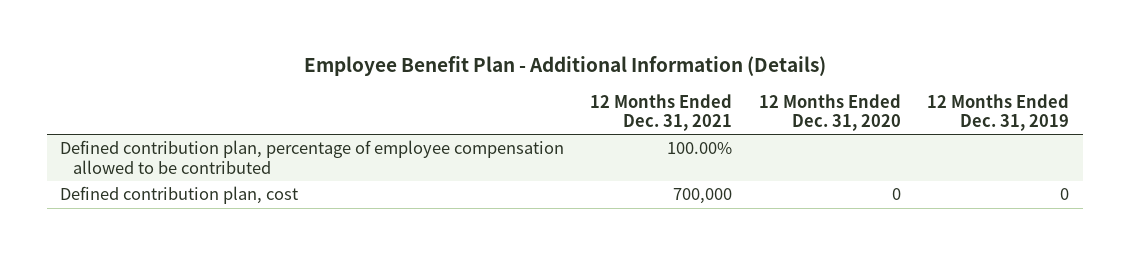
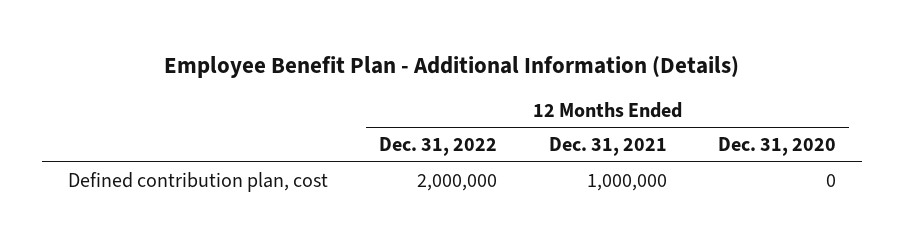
- | 12 Months Ended Dec. 31, 2021 | 12 Months Ended Dec. 31, 2020 | 12 Months Ended Dec. 31, 2019
+ | 12 Months Ended Dec. 31, 2022 | 12 Months Ended Dec. 31, 2021 | 12 Months Ended Dec. 31, 2020
- Defined contribution plan, percentage of employee compensation allowed to be contributed | 100.00% | |
- Defined contribution plan, cost | 700,000 | 0 | 0
+ Defined contribution plan, cost | 2,000,000 | 1,000,000 | 0

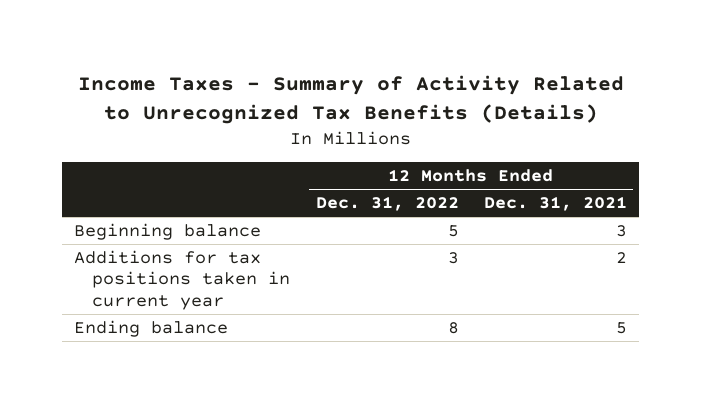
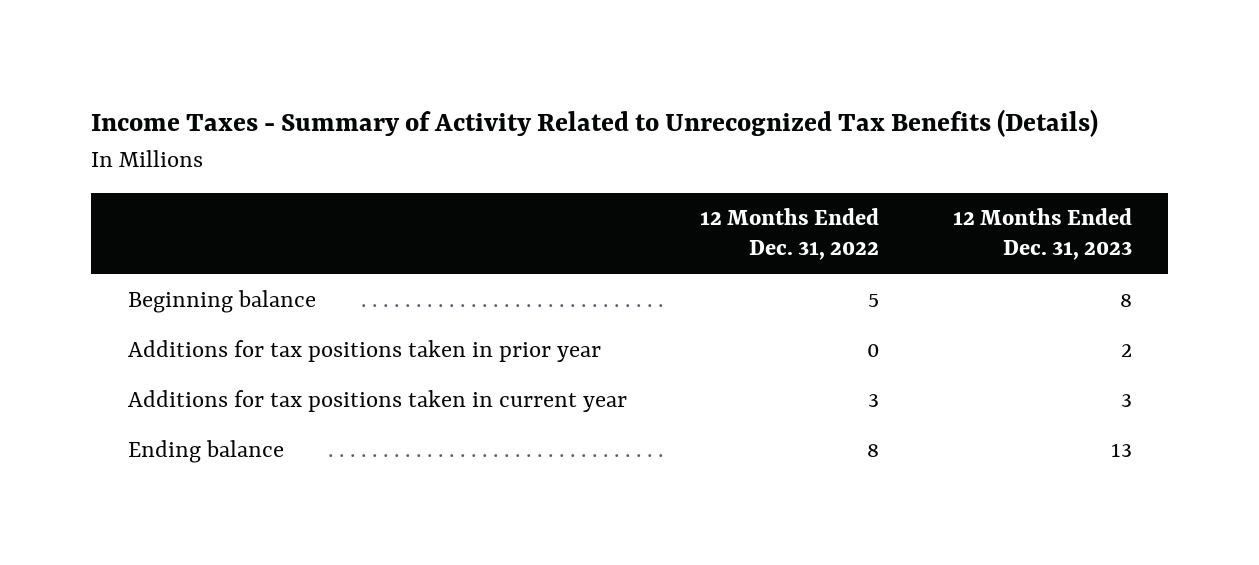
- | 12 Months Ended Dec. 31, 2022 | 12 Months Ended Dec. 31, 2021
+ | 12 Months Ended Dec. 31, 2022 | 12 Months Ended Dec. 31, 2023
+ Additions for tax positions taken in prior year | 0 | 2

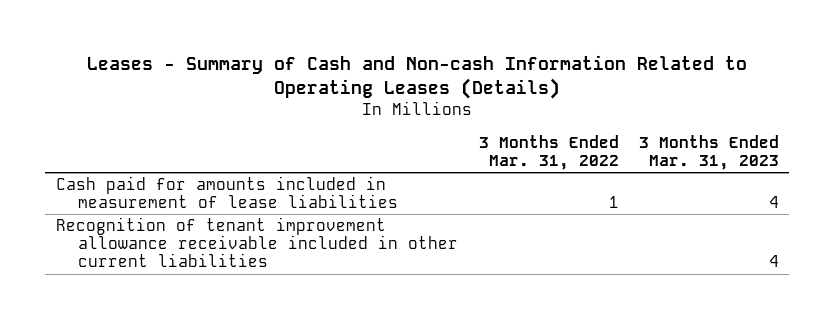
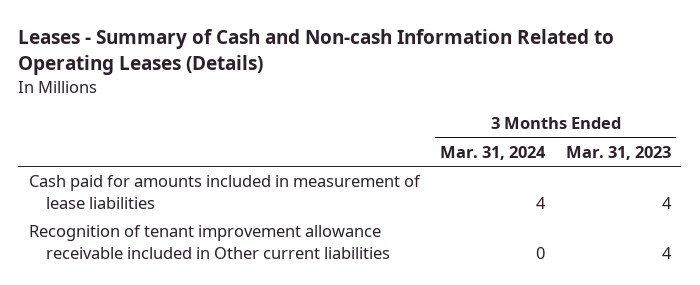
- | 3 Months Ended Mar. 31, 2022 | 3 Months Ended Mar. 31, 2023
+ | 3 Months Ended Mar. 31, 2024 | 3 Months Ended Mar. 31, 2023
- Recognition of tenant improvement allowance receivable included in other current liabilities | | 4
+ Recognition of tenant improvement allowance receivable included in Other current liabilities | 0 | 4

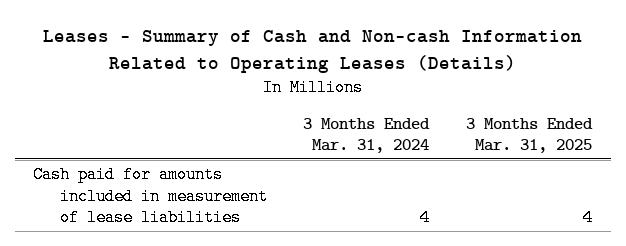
- | 3 Months Ended Mar. 31, 2024 | 3 Months Ended Mar. 31, 2023
+ | 3 Months Ended Mar. 31, 2024 | 3 Months Ended Mar. 31, 2025
- Recognition of tenant improvement allowance receivable included in Other current liabilities | 0 | 4

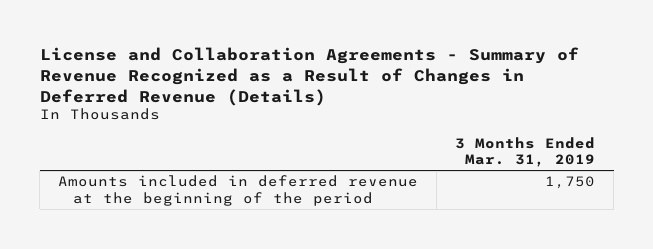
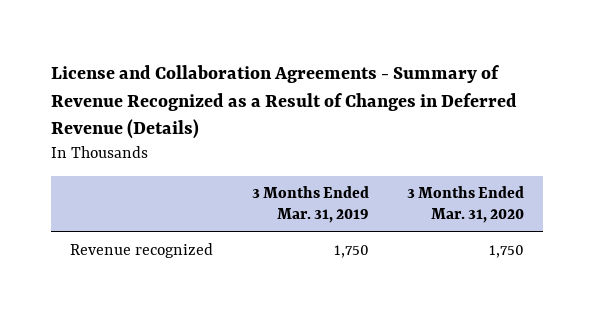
- | 3 Months Ended Mar. 31, 2019
+ | 3 Months Ended Mar. 31, 2019 | 3 Months Ended Mar. 31, 2020
- Amounts included in deferred revenue at the beginning of the period | 1,750
+ Revenue recognized | 1,750 | 1,750

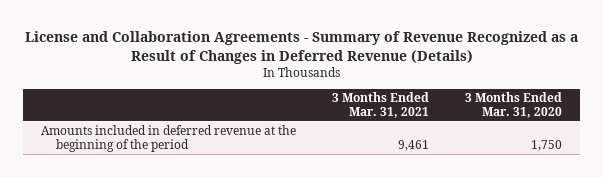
- | 3 Months Ended Mar. 31, 2019 | 3 Months Ended Mar. 31, 2020
+ | 3 Months Ended Mar. 31, 2021 | 3 Months Ended Mar. 31, 2020
- Revenue recognized | 1,750 | 1,750
+ Amounts included in deferred revenue at the beginning of the period | 9,461 | 1,750

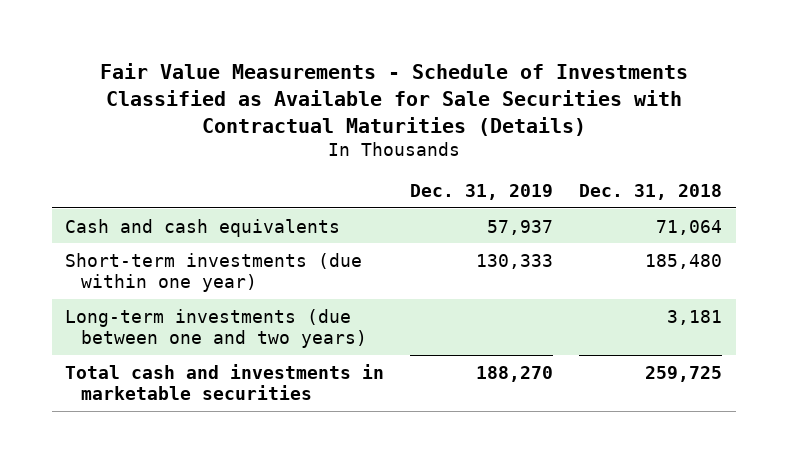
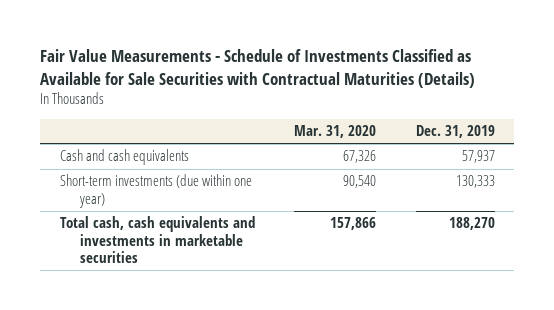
- | Dec. 31, 2019 | Dec. 31, 2018
+ | Mar. 31, 2020 | Dec. 31, 2019
- Long-term investments (due between one and two years) | | 3,181
- Total cash and investments in marketable securities | 188,270 | 259,725
+ Total cash, cash equivalents and investments in marketable securities | 157,866 | 188,270

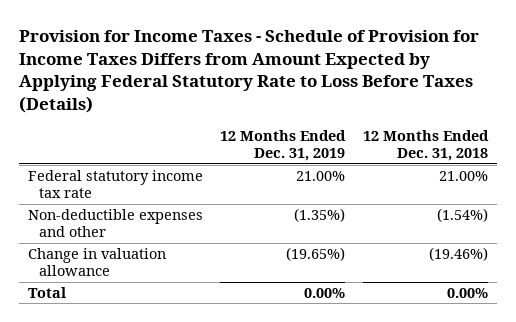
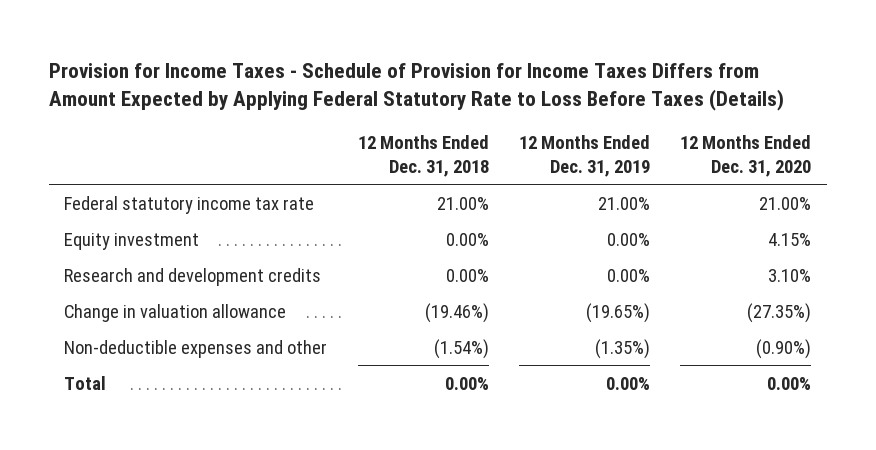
- | 12 Months Ended Dec. 31, 2019 | 12 Months Ended Dec. 31, 2018
+ | 12 Months Ended Dec. 31, 2018 | 12 Months Ended Dec. 31, 2019 | 12 Months Ended Dec. 31, 2020
+ Equity investment | 0.00% | 0.00% | 4.15%
+ Research and development credits | 0.00% | 0.00% | 3.10%
moved down: Non-deductible expenses and other | (1.54%) | (1.35%) | (0.90%)

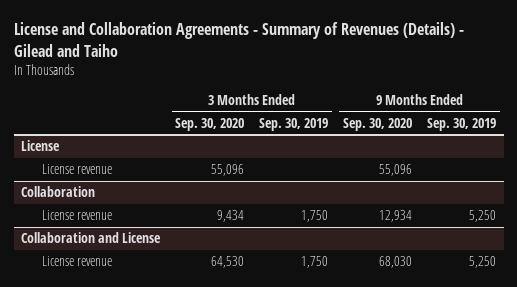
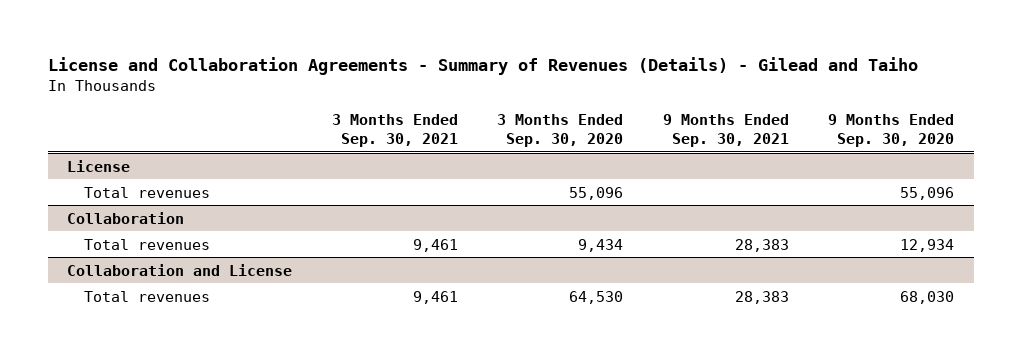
- | 3 Months Ended Sep. 30, 2020 | 3 Months Ended Sep. 30, 2019 | 9 Months Ended Sep. 30, 2020 | 9 Months Ended Sep. 30, 2019
+ | 3 Months Ended Sep. 30, 2021 | 3 Months Ended Sep. 30, 2020 | 9 Months Ended Sep. 30, 2021 | 9 Months Ended Sep. 30, 2020
@ License
- License revenue | 55,096 | | 55,096 |
+ Total revenues | | 55,096 | | 55,096
@ Collaboration
- License revenue | 9,434 | 1,750 | 12,934 | 5,250
+ Total revenues | 9,461 | 9,434 | 28,383 | 12,934
@ Collaboration and License
- License revenue | 64,530 | 1,750 | 68,030 | 5,250
+ Total revenues | 9,461 | 64,530 | 28,383 | 68,030

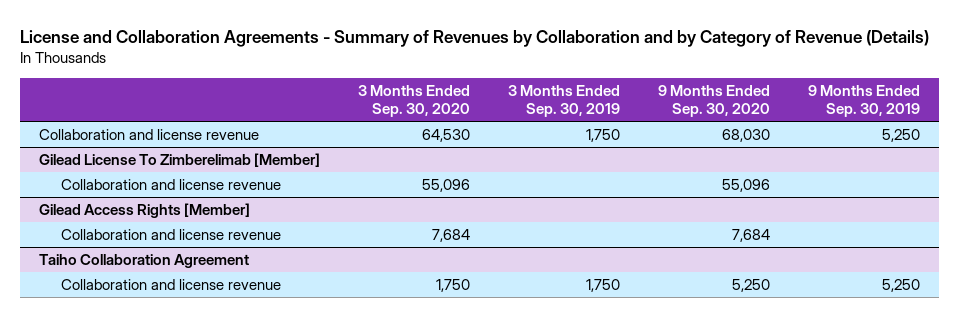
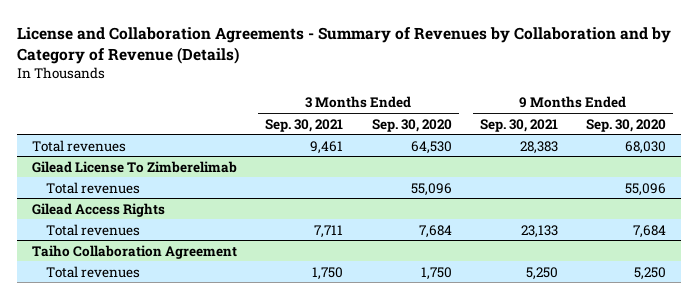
- | 3 Months Ended Sep. 30, 2020 | 3 Months Ended Sep. 30, 2019 | 9 Months Ended Sep. 30, 2020 | 9 Months Ended Sep. 30, 2019
+ | 3 Months Ended Sep. 30, 2021 | 3 Months Ended Sep. 30, 2020 | 9 Months Ended Sep. 30, 2021 | 9 Months Ended Sep. 30, 2020
- Collaboration and license revenue | 64,530 | 1,750 | 68,030 | 5,250
- Gilead License To Zimberelimab [Member]
- Collaboration and license revenue | 55,096 | | 55,096 |
- Gilead Access Rights [Member]
- Collaboration and license revenue | 7,684 | | 7,684 |
+ Total revenues | 9,461 | 64,530 | 28,383 | 68,030
+ Gilead License To Zimberelimab
+ Total revenues | | 55,096 | | 55,096
+ Gilead Access Rights
+ Total revenues | 7,711 | 7,684 | 23,133 | 7,684
@ Taiho Collaboration Agreement
- Collaboration and license revenue | 1,750 | 1,750 | 5,250 | 5,250
+ Total revenues | 1,750 | 1,750 | 5,250 | 5,250

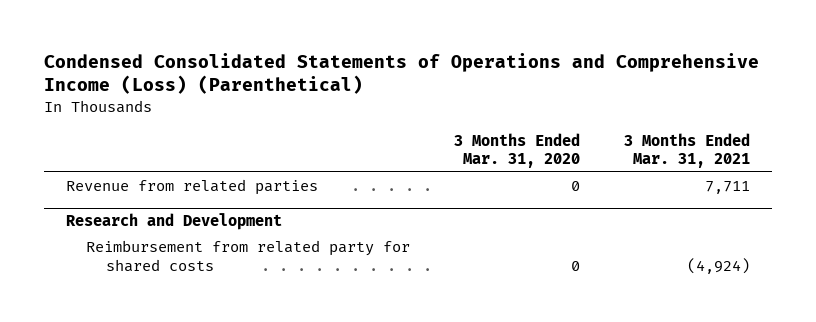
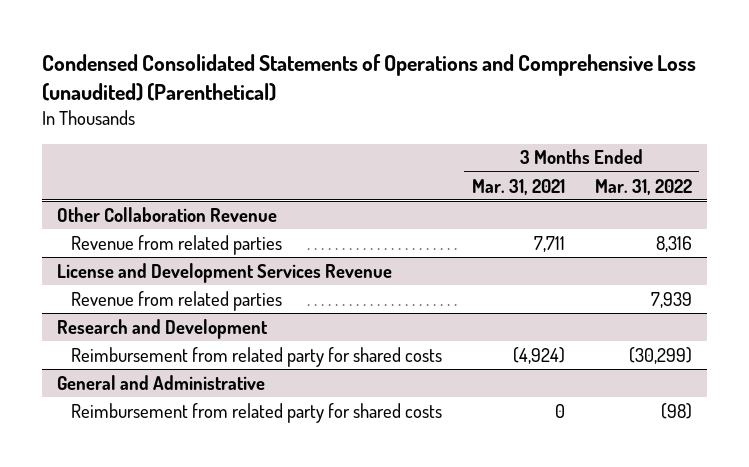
- Condensed Consolidated Statements of Operations and Comprehensive Income (Loss) (Parenthetical)
+ Condensed Consolidated Statements of Operations and Comprehensive Loss (unaudited) (Parenthetical)
- | 3 Months Ended Mar. 31, 2020 | 3 Months Ended Mar. 31, 2021
+ | 3 Months Ended Mar. 31, 2021 | 3 Months Ended Mar. 31, 2022
+ Other Collaboration Revenue
+ License and Development Services Revenue
+ Revenue from related parties | | 7,939
+ General and Administrative
+ Reimbursement from related party for shared costs | 0 | (98)

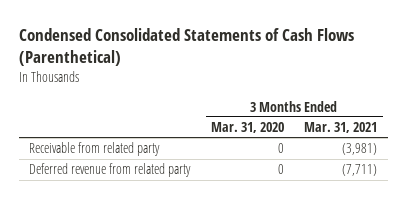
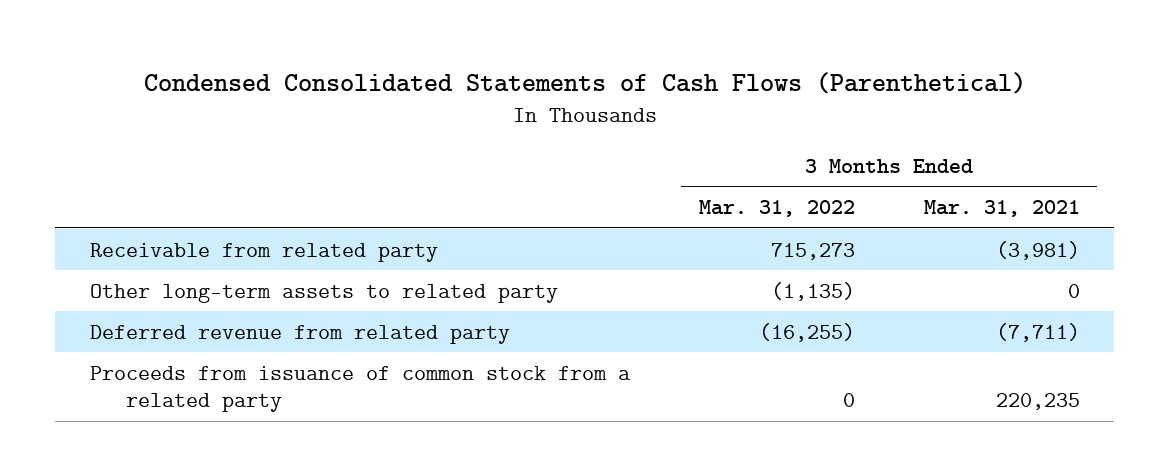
- | 3 Months Ended Mar. 31, 2020 | 3 Months Ended Mar. 31, 2021
+ | 3 Months Ended Mar. 31, 2022 | 3 Months Ended Mar. 31, 2021
+ Other long-term assets to related party | (1,135) | 0
+ Proceeds from issuance of common stock from a related party | 0 | 220,235

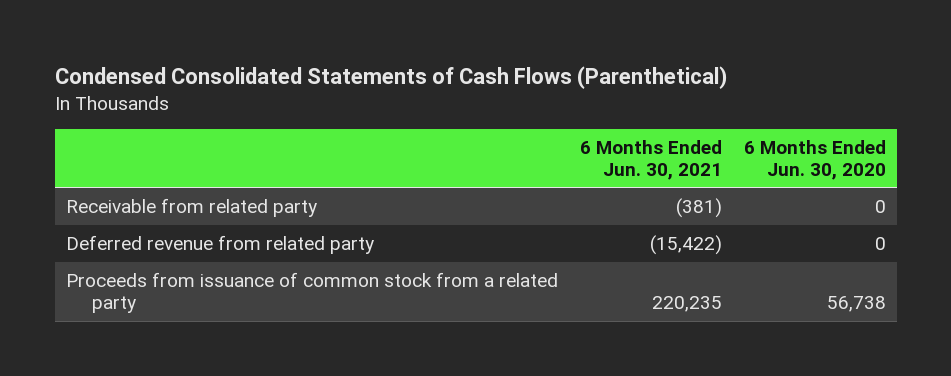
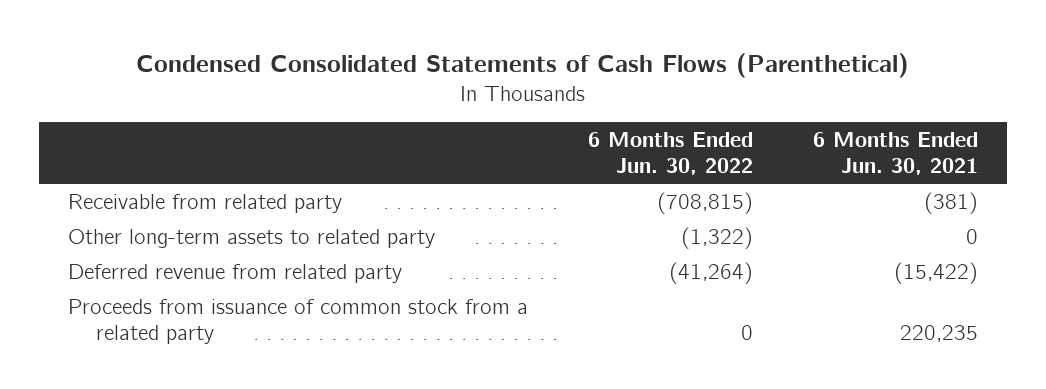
- | 6 Months Ended Jun. 30, 2021 | 6 Months Ended Jun. 30, 2020
+ | 6 Months Ended Jun. 30, 2022 | 6 Months Ended Jun. 30, 2021
+ Other long-term assets to related party | (1,322) | 0

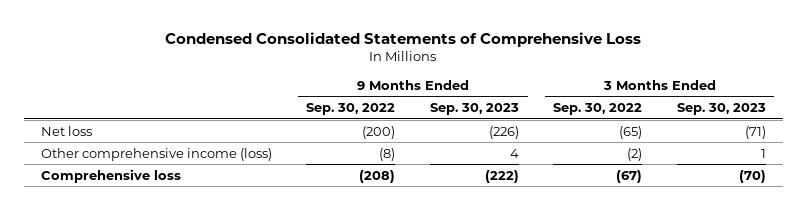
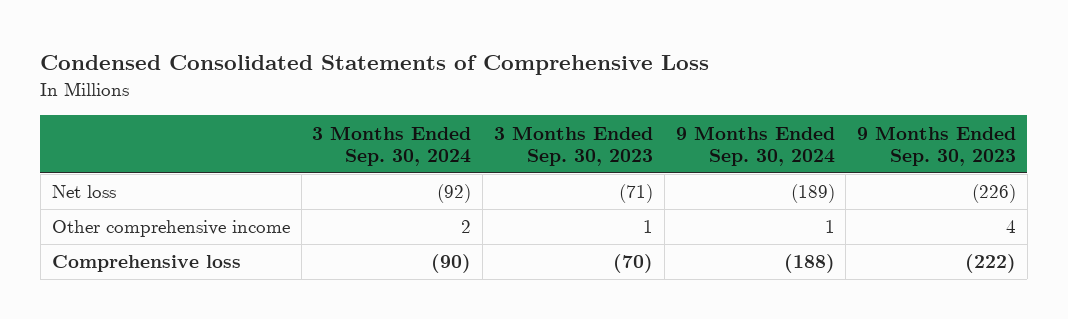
- | 9 Months Ended Sep. 30, 2022 | 9 Months Ended Sep. 30, 2023 | 3 Months Ended Sep. 30, 2022 | 3 Months Ended Sep. 30, 2023
+ | 3 Months Ended Sep. 30, 2024 | 3 Months Ended Sep. 30, 2023 | 9 Months Ended Sep. 30, 2024 | 9 Months Ended Sep. 30, 2023
- Other comprehensive income (loss) | (8) | 4 | (2) | 1
+ Other comprehensive income | 2 | 1 | 1 | 4

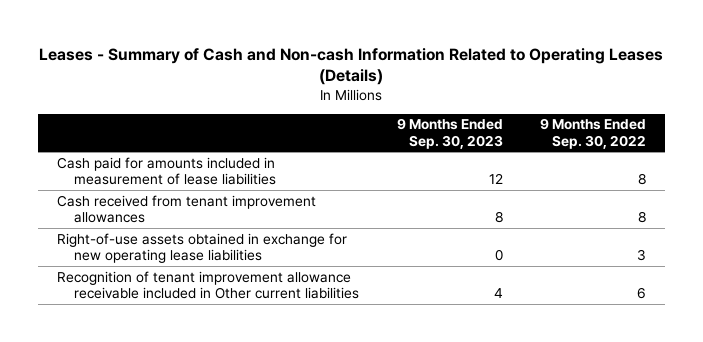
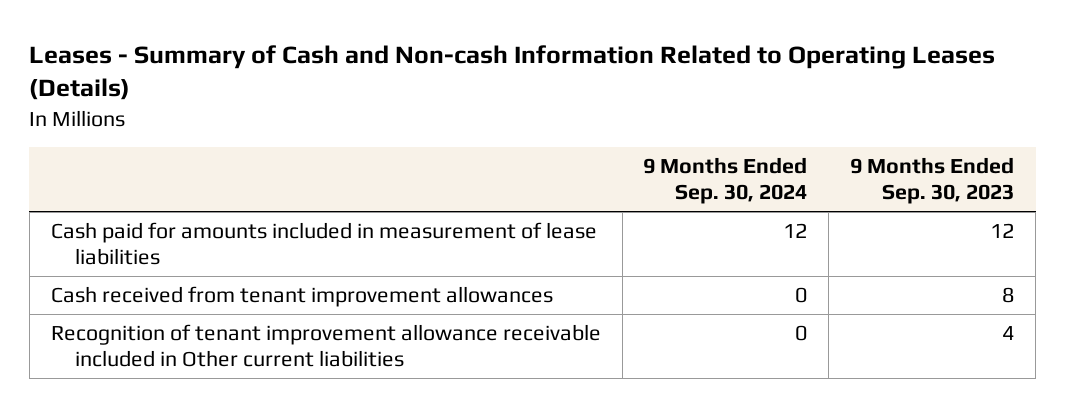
- | 9 Months Ended Sep. 30, 2023 | 9 Months Ended Sep. 30, 2022
+ | 9 Months Ended Sep. 30, 2024 | 9 Months Ended Sep. 30, 2023
- Right-of-use assets obtained in exchange for new operating lease liabilities | 0 | 3

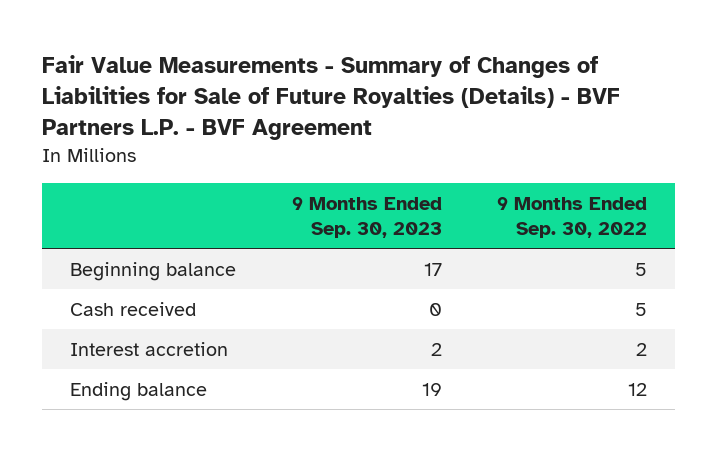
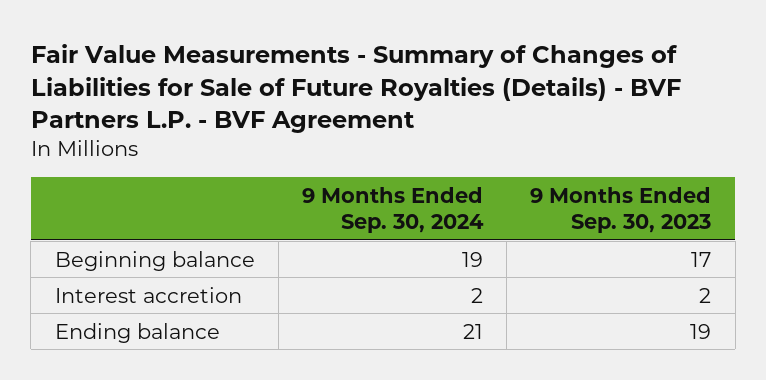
- | 9 Months Ended Sep. 30, 2023 | 9 Months Ended Sep. 30, 2022
+ | 9 Months Ended Sep. 30, 2024 | 9 Months Ended Sep. 30, 2023
- Cash received | 0 | 5

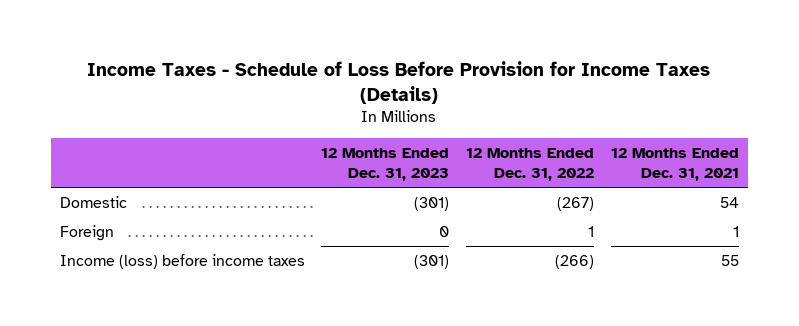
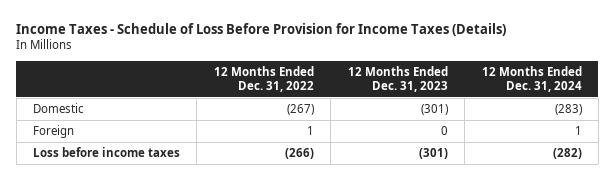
- | 12 Months Ended Dec. 31, 2023 | 12 Months Ended Dec. 31, 2022 | 12 Months Ended Dec. 31, 2021
+ | 12 Months Ended Dec. 31, 2022 | 12 Months Ended Dec. 31, 2023 | 12 Months Ended Dec. 31, 2024
- Income (loss) before income taxes | (301) | (266) | 55
+ Loss before income taxes | (266) | (301) | (282)

